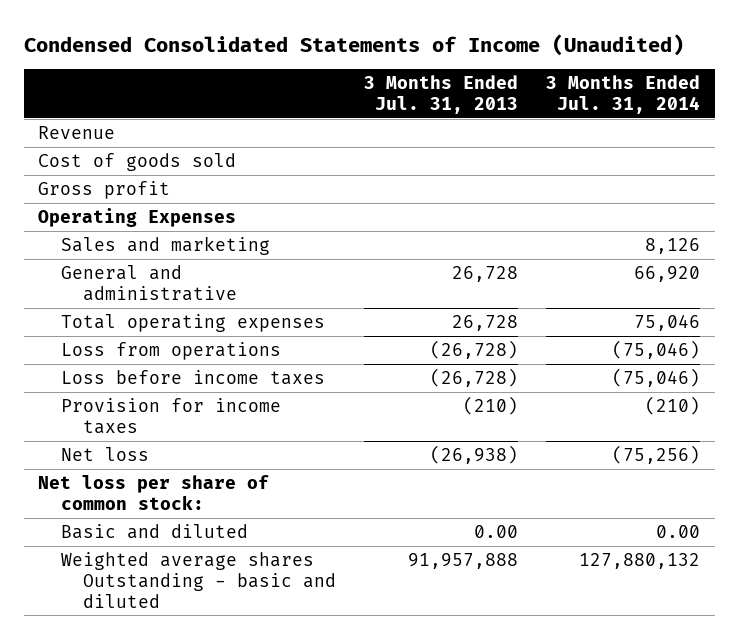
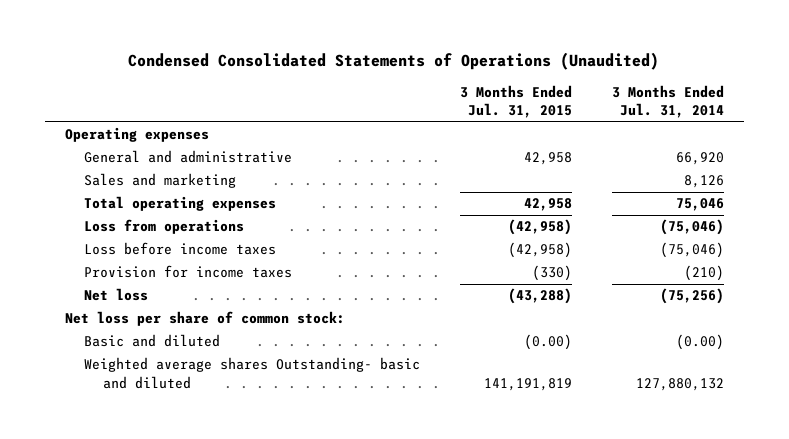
- Condensed Consolidated Statements of Income (Unaudited)
+ Condensed Consolidated Statements of Operations (Unaudited)
- | 3 Months Ended Jul. 31, 2013 | 3 Months Ended Jul. 31, 2014
+ | 3 Months Ended Jul. 31, 2015 | 3 Months Ended Jul. 31, 2014
- Revenue
- Cost of goods sold
- Gross profit
- Operating Expenses
+ Operating expenses
moved down: Sales and marketing | | 8,126
- Basic and diluted | 0.00 | 0.00
- Weighted average shares Outstanding - basic and diluted | 91,957,888 | 127,880,132
+ Basic and diluted | (0.00) | (0.00)
+ Weighted average shares Outstanding- basic and diluted | 141,191,819 | 127,880,132

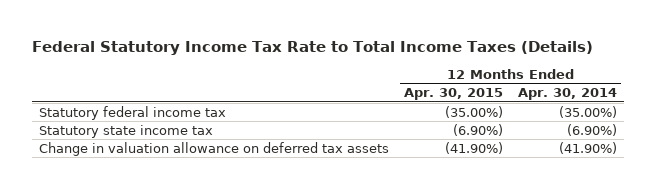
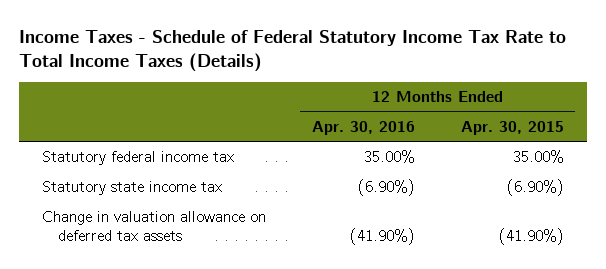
- Federal Statutory Income Tax Rate to Total Income Taxes (Details)
+ Income Taxes - Schedule of Federal Statutory Income Tax Rate to Total Income Taxes (Details)
- | 12 Months Ended Apr. 30, 2015 | 12 Months Ended Apr. 30, 2014
+ | 12 Months Ended Apr. 30, 2016 | 12 Months Ended Apr. 30, 2015
- Statutory federal income tax | (35.00%) | (35.00%)
+ Statutory federal income tax | 35.00% | 35.00%

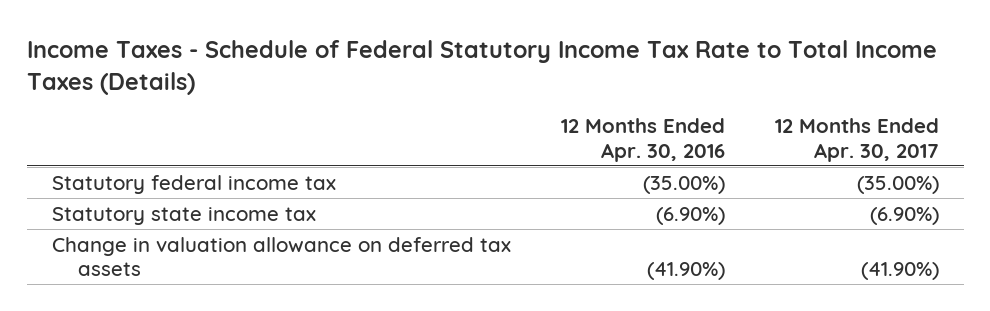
- | 12 Months Ended Apr. 30, 2016 | 12 Months Ended Apr. 30, 2015
+ | 12 Months Ended Apr. 30, 2016 | 12 Months Ended Apr. 30, 2017
- Statutory federal income tax | 35.00% | 35.00%
+ Statutory federal income tax | (35.00%) | (35.00%)

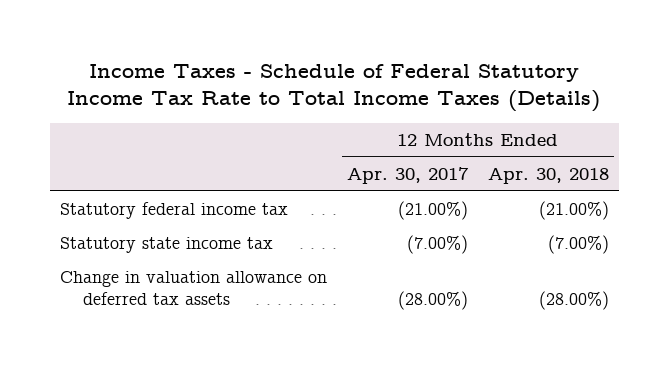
- | 12 Months Ended Apr. 30, 2016 | 12 Months Ended Apr. 30, 2017
+ | 12 Months Ended Apr. 30, 2017 | 12 Months Ended Apr. 30, 2018
- Statutory federal income tax | (35.00%) | (35.00%)
- Statutory state income tax | (6.90%) | (6.90%)
- Change in valuation allowance on deferred tax assets | (41.90%) | (41.90%)
+ Statutory federal income tax | (21.00%) | (21.00%)
+ Statutory state income tax | (7.00%) | (7.00%)
+ Change in valuation allowance on deferred tax assets | (28.00%) | (28.00%)

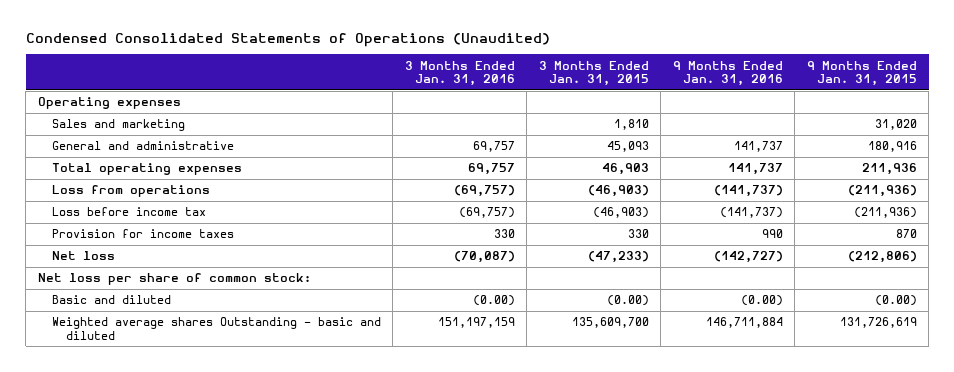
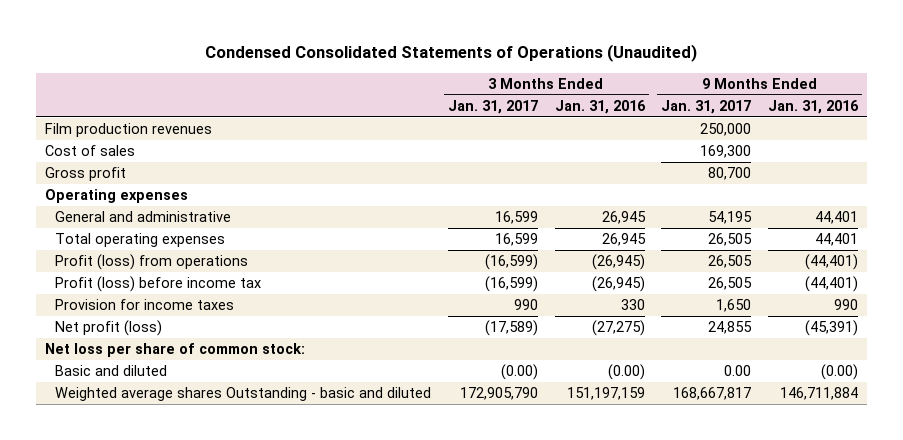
- | 3 Months Ended Jan. 31, 2016 | 3 Months Ended Jan. 31, 2015 | 9 Months Ended Jan. 31, 2016 | 9 Months Ended Jan. 31, 2015
+ | 3 Months Ended Jan. 31, 2017 | 3 Months Ended Jan. 31, 2016 | 9 Months Ended Jan. 31, 2017 | 9 Months Ended Jan. 31, 2016
+ Film production revenues | | | 250,000 |
+ Cost of sales | | | 169,300 |
+ Gross profit | | | 80,700 |
- Sales and marketing | | 1,810 | | 31,020
- General and administrative | 69,757 | 45,093 | 141,737 | 180,916
- Total operating expenses | 69,757 | 46,903 | 141,737 | 211,936
- Loss from operations | (69,757) | (46,903) | (141,737) | (211,936)
- Loss before income tax | (69,757) | (46,903) | (141,737) | (211,936)
+ General and administrative | 16,599 | 26,945 | 54,195 | 44,401
+ Total operating expenses | 16,599 | 26,945 | 26,505 | 44,401
+ Profit (loss) from operations | (16,599) | (26,945) | 26,505 | (44,401)
+ Profit (loss) before income tax | (16,599) | (26,945) | 26,505 | (44,401)
- Net loss | (70,087) | (47,233) | (142,727) | (212,806)
+ Net profit (loss) | (17,589) | (27,275) | 24,855 | (45,391)

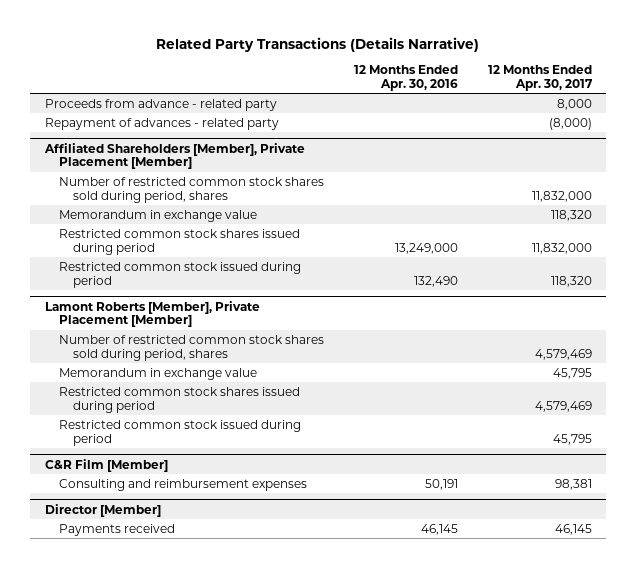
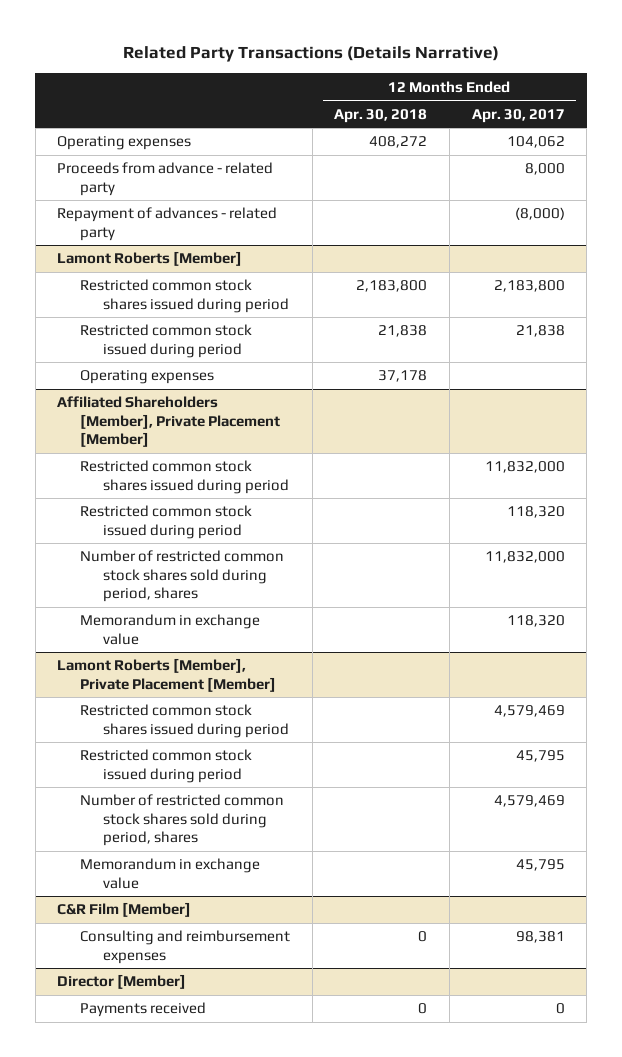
- | 12 Months Ended Apr. 30, 2016 | 12 Months Ended Apr. 30, 2017
+ | 12 Months Ended Apr. 30, 2018 | 12 Months Ended Apr. 30, 2017
+ Operating expenses | 408,272 | 104,062
+ Lamont Roberts [Member]
+ Restricted common stock shares issued during period | 2,183,800 | 2,183,800
+ Restricted common stock issued during period | 21,838 | 21,838
+ Operating expenses | 37,178 |
@ Affiliated Shareholders [Member], Private Placement [Member]
moved down: Number of restricted common stock shares sold during period, shares | | 11,832,000
moved down: Memorandum in exchange value | | 118,320
@ Lamont Roberts [Member], Private Placement [Member]
moved down: Number of restricted common stock shares sold during period, shares | | 4,579,469
moved down: Memorandum in exchange value | | 45,795
@ Director [Member]
- Payments received | 46,145 | 46,145
+ Payments received | 0 | 0

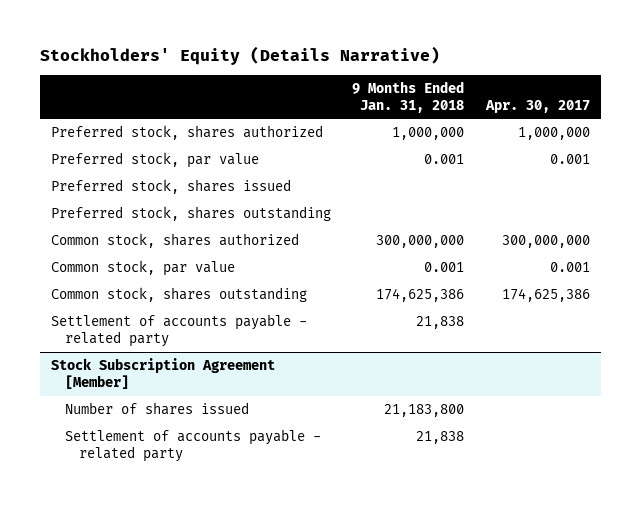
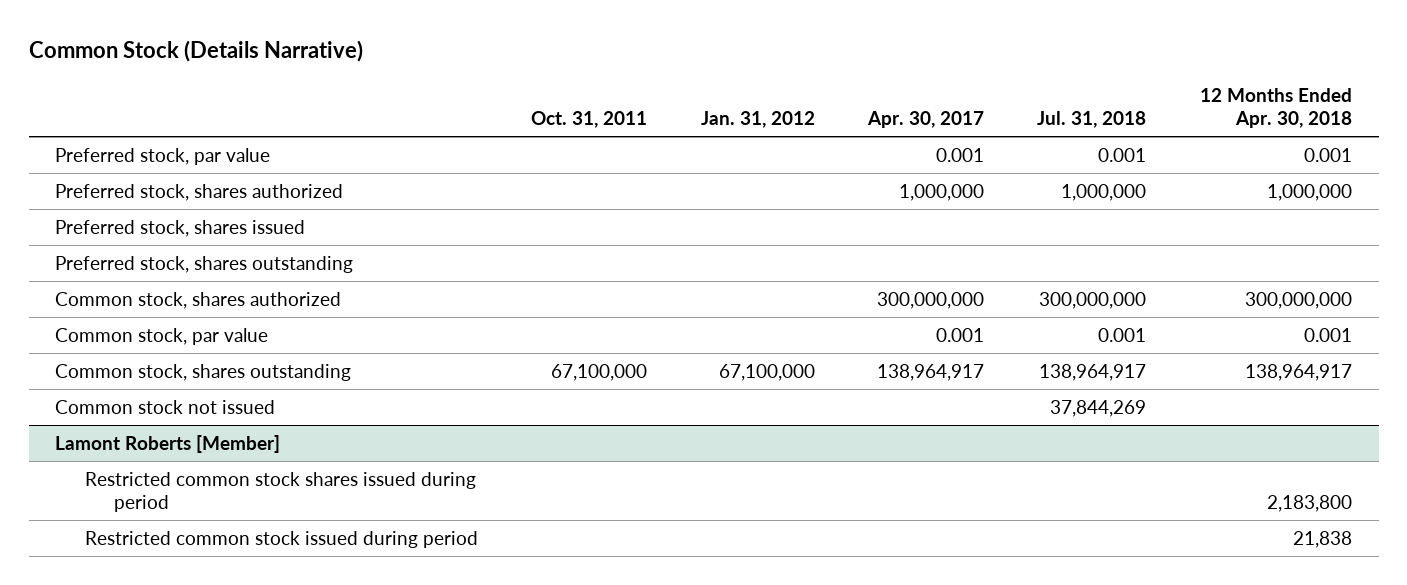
- Stockholders' Equity (Details Narrative)
+ Common Stock (Details Narrative)
- | 9 Months Ended Jan. 31, 2018 | Apr. 30, 2017
+ | Oct. 31, 2011 | Jan. 31, 2012 | Apr. 30, 2017 | Jul. 31, 2018 | 12 Months Ended Apr. 30, 2018
moved down: Preferred stock, shares authorized | | | 1,000,000 | 1,000,000 | 1,000,000
- Common stock, shares outstanding | 174,625,386 | 174,625,386
- Settlement of accounts payable - related party | 21,838 |
- Stock Subscription Agreement [Member]
- Number of shares issued | 21,183,800 |
- Settlement of accounts payable - related party | 21,838 |
+ Common stock, shares outstanding | 67,100,000 | 67,100,000 | 138,964,917 | 138,964,917 | 138,964,917
+ Common stock not issued | | | | 37,844,269 |
+ Lamont Roberts [Member]
+ Restricted common stock shares issued during period | | | | | 2,183,800
+ Restricted common stock issued during period | | | | | 21,838

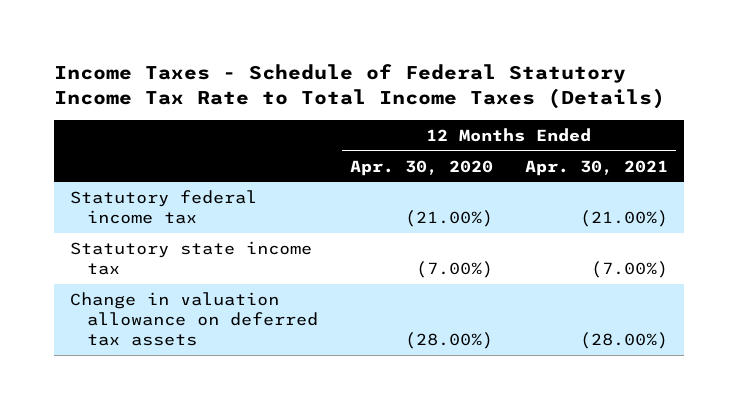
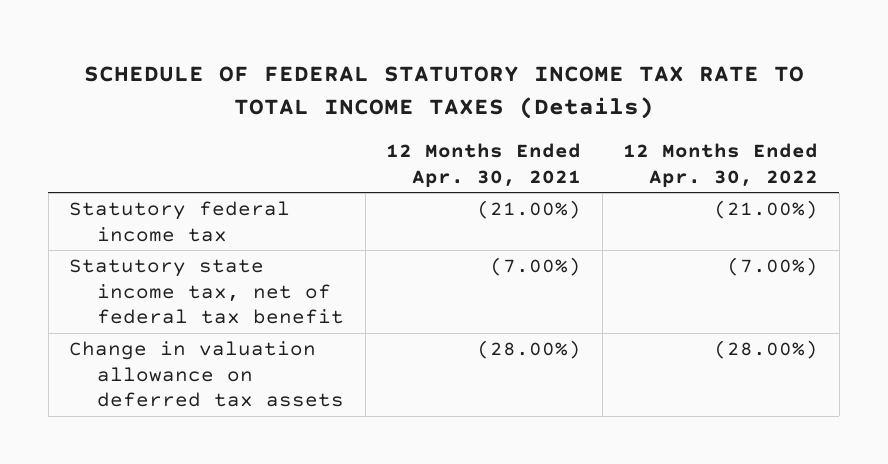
- Income Taxes - Schedule of Federal Statutory Income Tax Rate to Total Income Taxes (Details)
+ SCHEDULE OF FEDERAL STATUTORY INCOME TAX RATE TO TOTAL INCOME TAXES (Details)
- | 12 Months Ended Apr. 30, 2020 | 12 Months Ended Apr. 30, 2021
+ | 12 Months Ended Apr. 30, 2021 | 12 Months Ended Apr. 30, 2022
- Statutory state income tax | (7.00%) | (7.00%)
+ Statutory state income tax, net of federal tax benefit | (7.00%) | (7.00%)

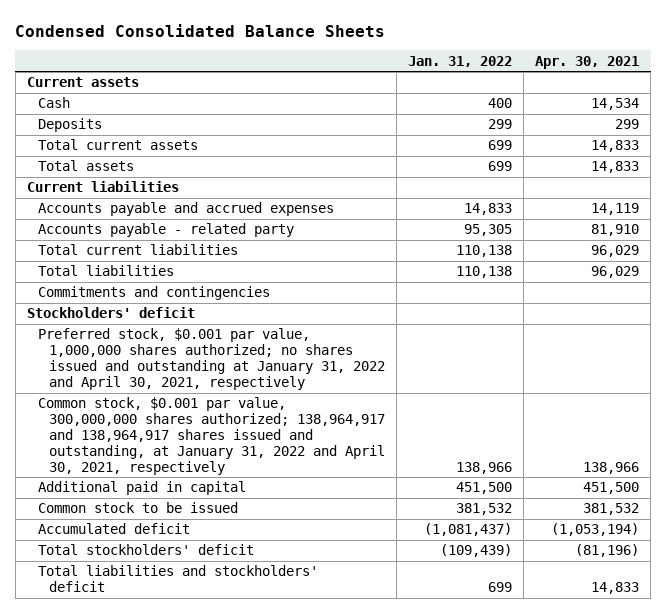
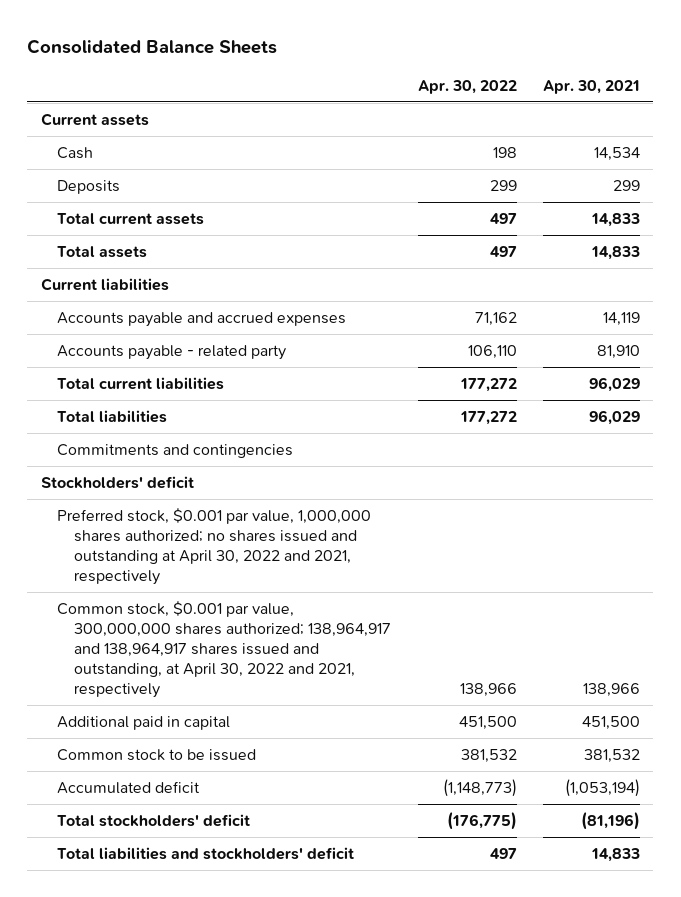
- Condensed Consolidated Balance Sheets
+ Consolidated Balance Sheets
- | Jan. 31, 2022 | Apr. 30, 2021
+ | Apr. 30, 2022 | Apr. 30, 2021
- Preferred stock, $0.001 par value, 1,000,000 shares authorized; no shares issued and outstanding at January 31, 2022 and April 30, 2021, respectively
- Common stock, $0.001 par value, 300,000,000 shares authorized; 138,964,917 and 138,964,917 shares issued and outstanding, at January 31, 2022 and April 30, 2021, respectively | 138,966 | 138,966
+ Preferred stock, $0.001 par value, 1,000,000 shares authorized; no shares issued and outstanding at April 30, 2022 and 2021, respectively
+ Common stock, $0.001 par value, 300,000,000 shares authorized; 138,964,917 and 138,964,917 shares issued and outstanding, at April 30, 2022 and 2021, respectively | 138,966 | 138,966

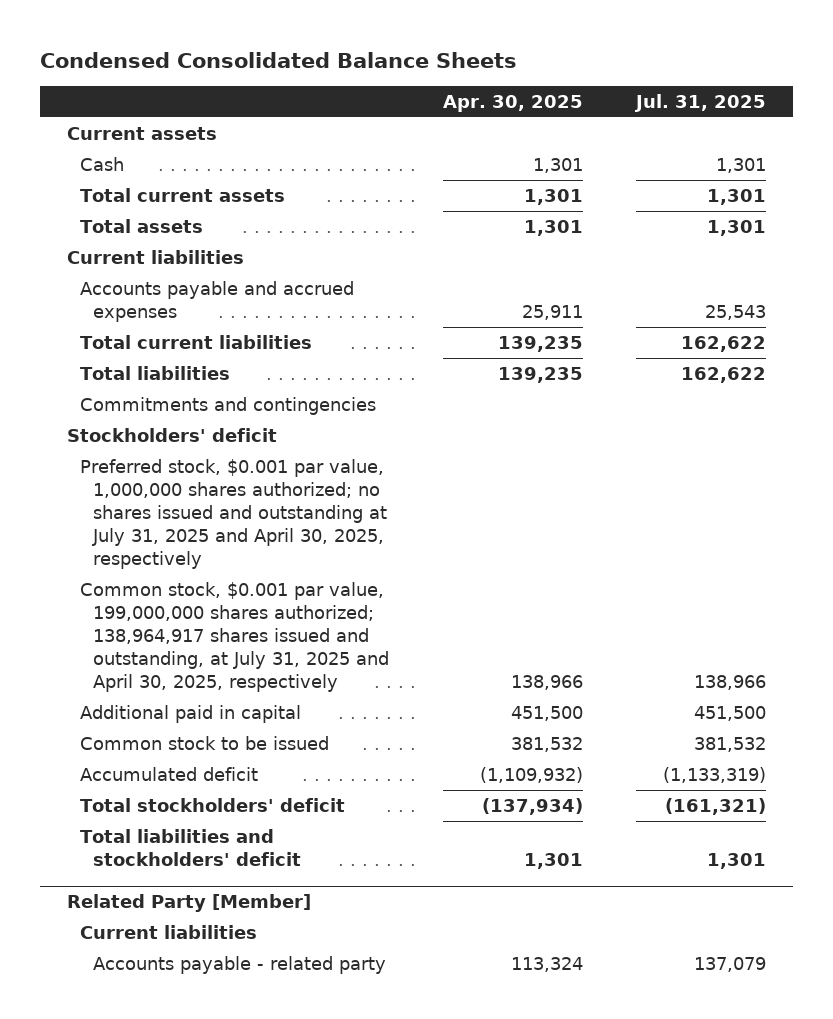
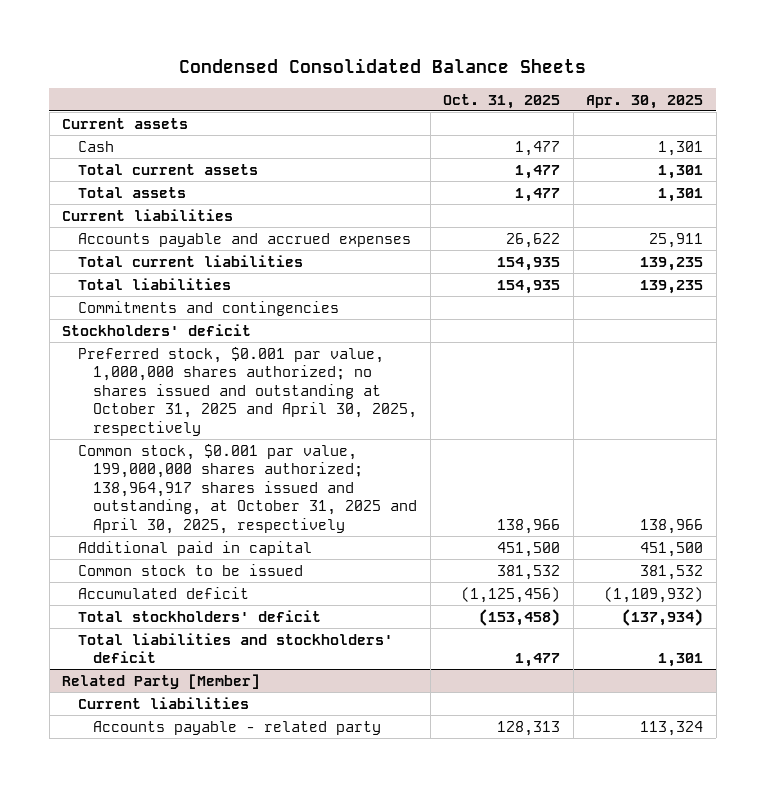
- | Apr. 30, 2025 | Jul. 31, 2025
+ | Oct. 31, 2025 | Apr. 30, 2025
- Preferred stock, $0.001 par value, 1,000,000 shares authorized; no shares issued and outstanding at July 31, 2025 and April 30, 2025, respectively
- Common stock, $0.001 par value, 199,000,000 shares authorized; 138,964,917 shares issued and outstanding, at July 31, 2025 and April 30, 2025, respectively | 138,966 | 138,966
+ Preferred stock, $0.001 par value, 1,000,000 shares authorized; no shares issued and outstanding at October 31, 2025 and April 30, 2025, respectively
+ Common stock, $0.001 par value, 199,000,000 shares authorized; 138,964,917 shares issued and outstanding, at October 31, 2025 and April 30, 2025, respectively | 138,966 | 138,966

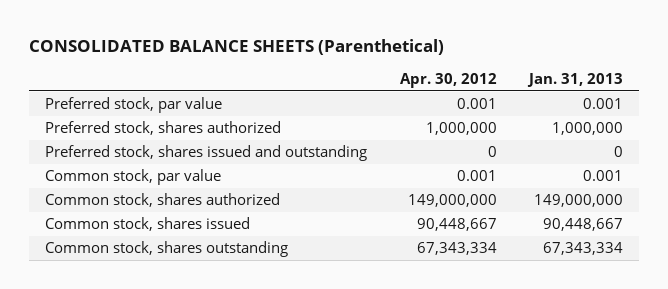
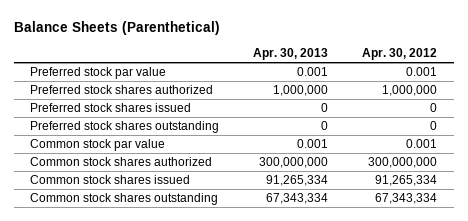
- CONSOLIDATED BALANCE SHEETS (Parenthetical)
+ Balance Sheets (Parenthetical)
- | Apr. 30, 2012 | Jan. 31, 2013
+ | Apr. 30, 2013 | Apr. 30, 2012
- Preferred stock, par value | 0.001 | 0.001
- Preferred stock, shares authorized | 1,000,000 | 1,000,000
- Preferred stock, shares issued and outstanding | 0 | 0
- Common stock, par value | 0.001 | 0.001
- Common stock, shares authorized | 149,000,000 | 149,000,000
- Common stock, shares issued | 90,448,667 | 90,448,667
- Common stock, shares outstanding | 67,343,334 | 67,343,334
+ Preferred stock par value | 0.001 | 0.001
+ Preferred stock shares authorized | 1,000,000 | 1,000,000
+ Preferred stock shares issued | 0 | 0
+ Preferred stock shares outstanding | 0 | 0
+ Common stock par value | 0.001 | 0.001
+ Common stock shares authorized | 300,000,000 | 300,000,000
+ Common stock shares issued | 91,265,334 | 91,265,334
+ Common stock shares outstanding | 67,343,334 | 67,343,334

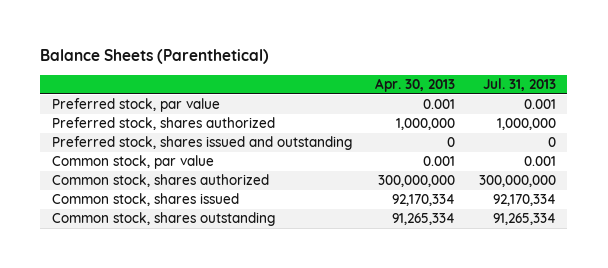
- | Apr. 30, 2013 | Apr. 30, 2012
+ | Apr. 30, 2013 | Jul. 31, 2013
- Preferred stock par value | 0.001 | 0.001
- Preferred stock shares authorized | 1,000,000 | 1,000,000
- Preferred stock shares issued | 0 | 0
- Preferred stock shares outstanding | 0 | 0
- Common stock par value | 0.001 | 0.001
- Common stock shares authorized | 300,000,000 | 300,000,000
- Common stock shares issued | 91,265,334 | 91,265,334
- Common stock shares outstanding | 67,343,334 | 67,343,334
+ Preferred stock, par value | 0.001 | 0.001
+ Preferred stock, shares authorized | 1,000,000 | 1,000,000
+ Preferred stock, shares issued and outstanding | 0 | 0
+ Common stock, par value | 0.001 | 0.001
+ Common stock, shares authorized | 300,000,000 | 300,000,000
+ Common stock, shares issued | 92,170,334 | 92,170,334
+ Common stock, shares outstanding | 91,265,334 | 91,265,334

